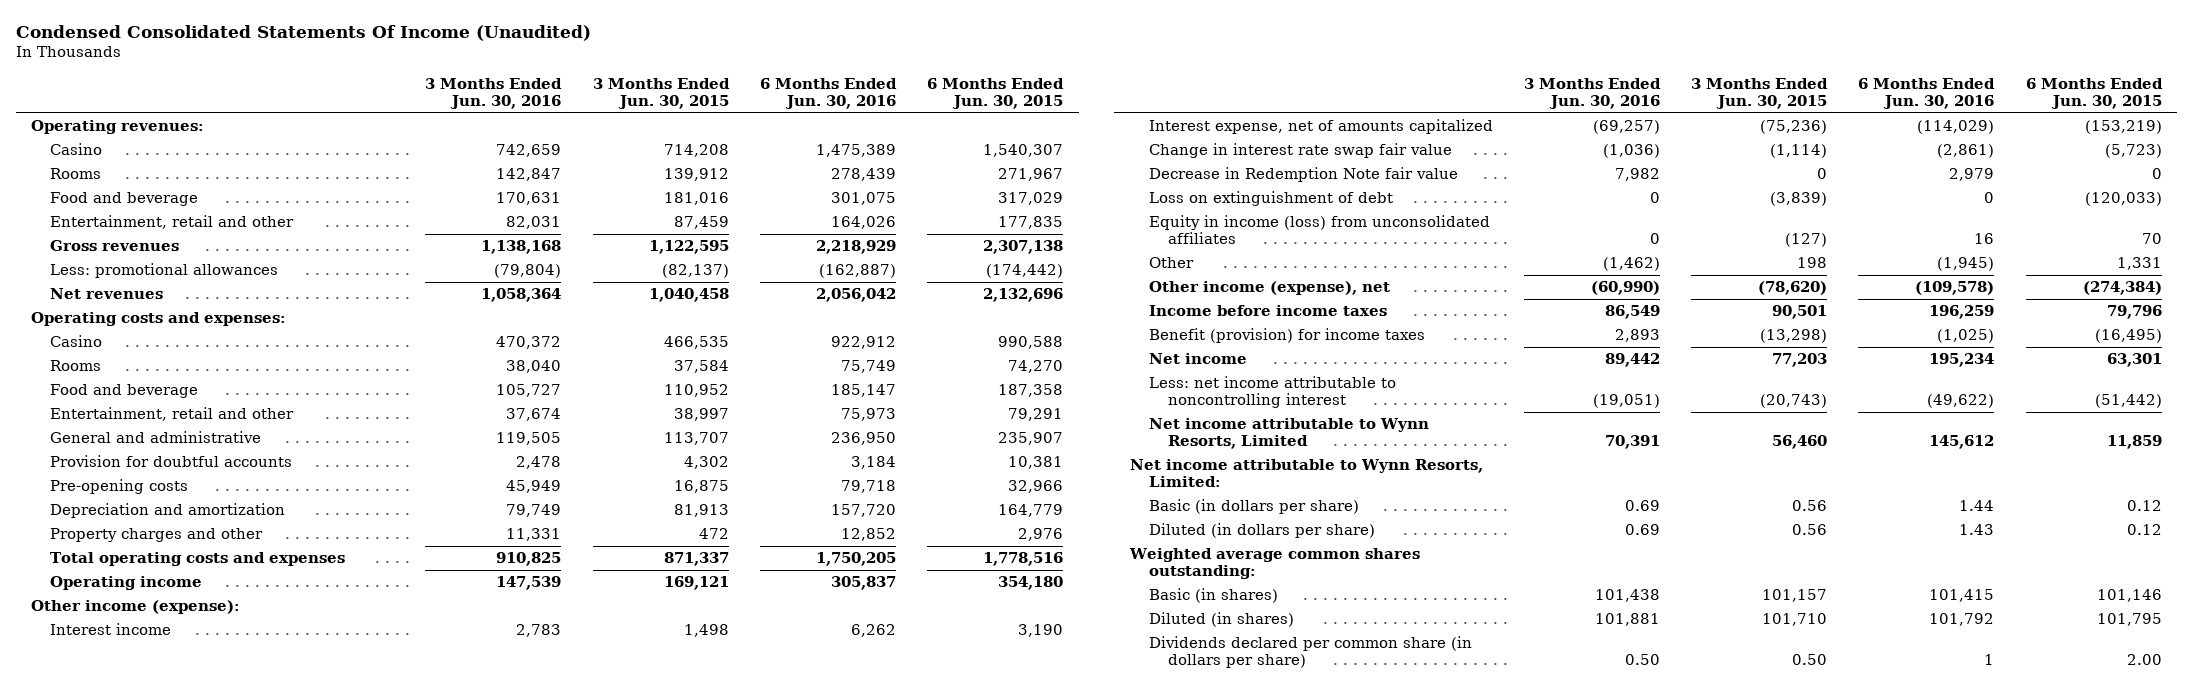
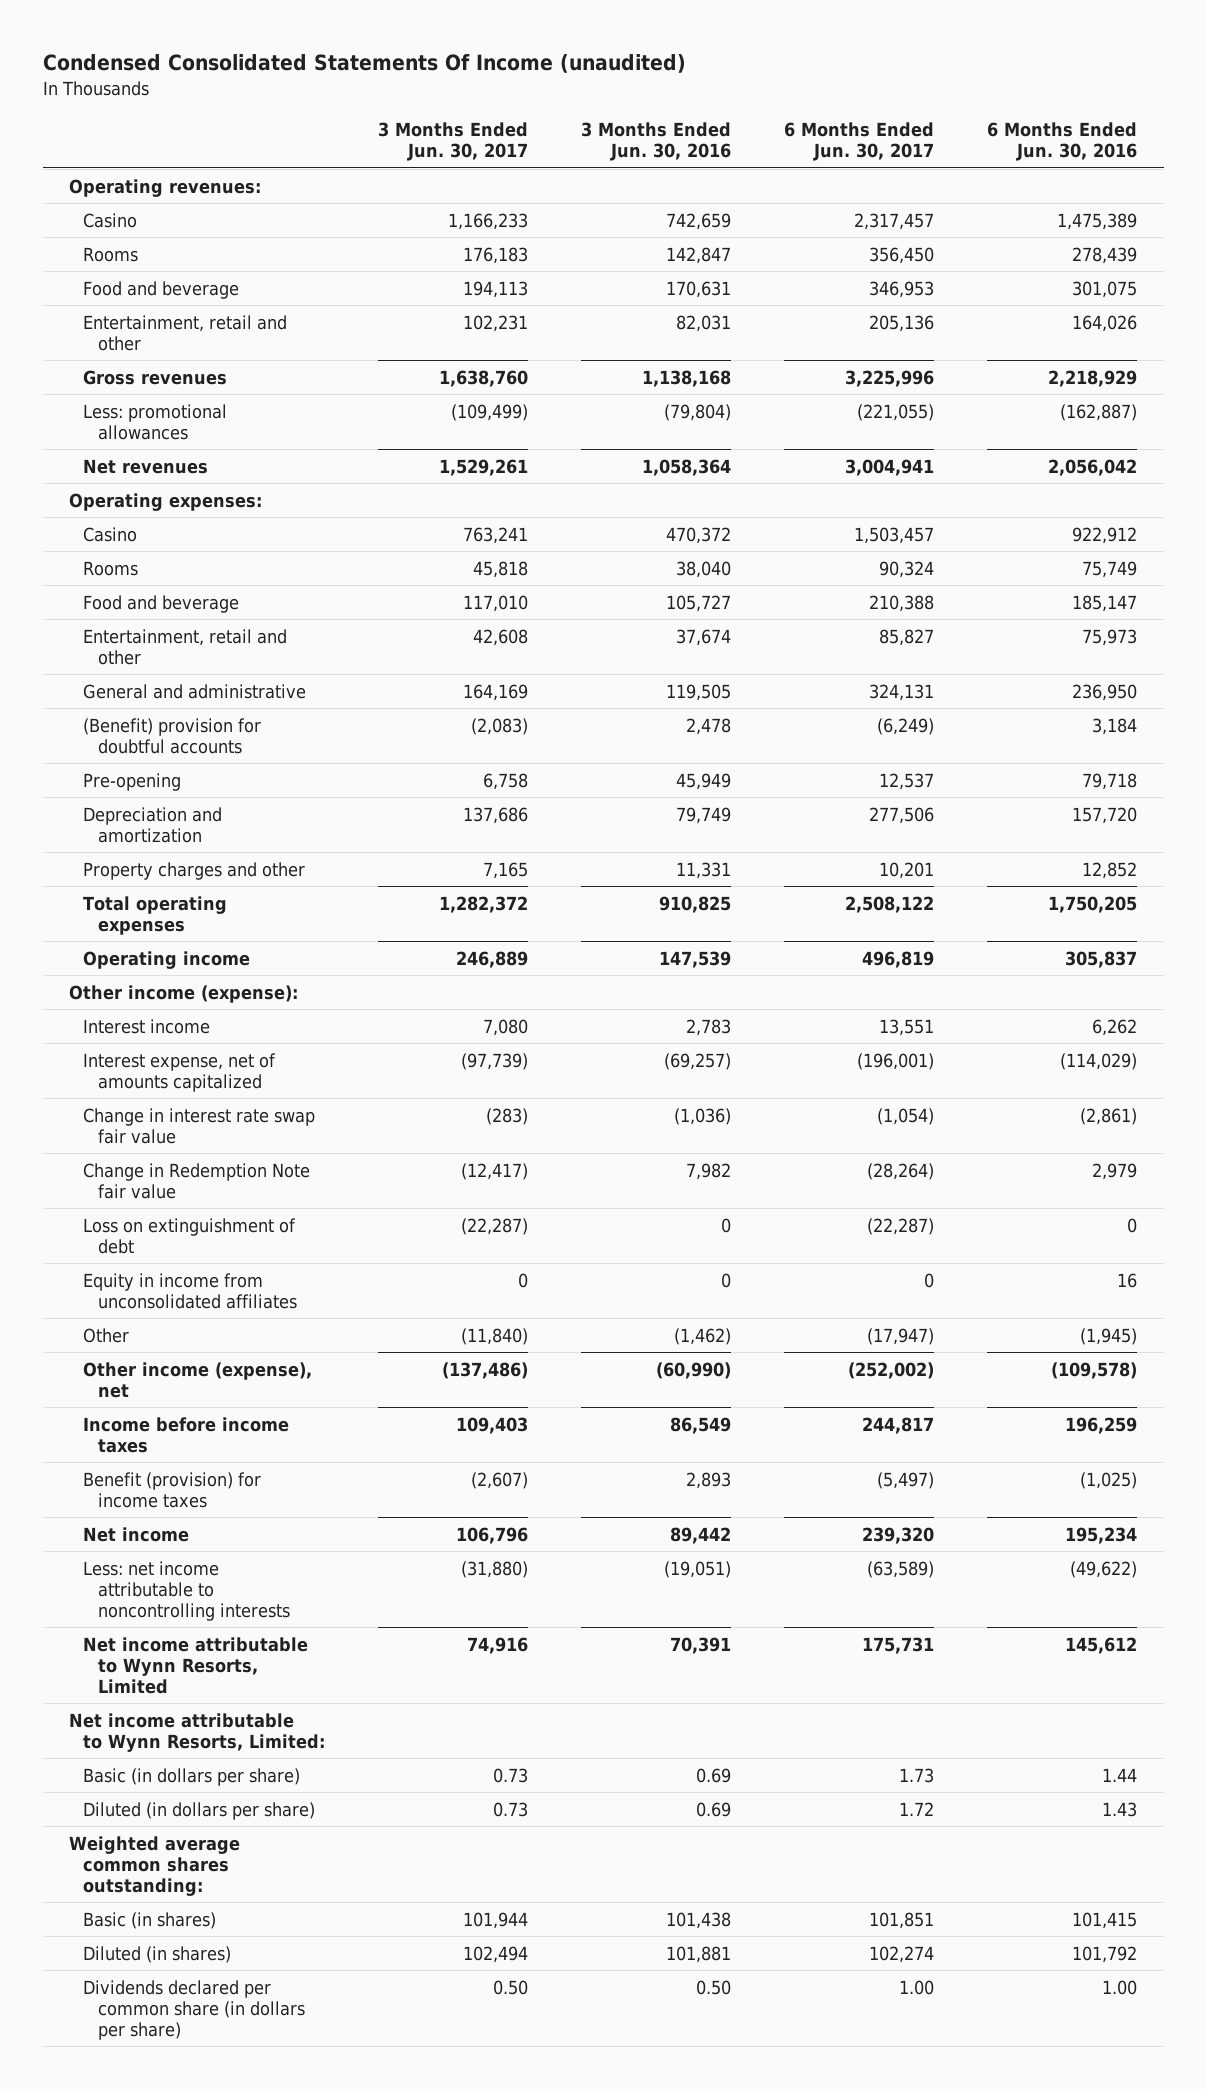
- Condensed Consolidated Statements Of Income (Unaudited)
+ Condensed Consolidated Statements Of Income (unaudited)
- | 3 Months Ended Jun. 30, 2016 | 3 Months Ended Jun. 30, 2015 | 6 Months Ended Jun. 30, 2016 | 6 Months Ended Jun. 30, 2015
+ | 3 Months Ended Jun. 30, 2017 | 3 Months Ended Jun. 30, 2016 | 6 Months Ended Jun. 30, 2017 | 6 Months Ended Jun. 30, 2016
- Operating costs and expenses:
+ Operating expenses:
- Provision for doubtful accounts | 2,478 | 4,302 | 3,184 | 10,381
- Pre-opening costs | 45,949 | 16,875 | 79,718 | 32,966
+ (Benefit) provision for doubtful accounts | (2,083) | 2,478 | (6,249) | 3,184
+ Pre-opening | 6,758 | 45,949 | 12,537 | 79,718
- Total operating costs and expenses | 910,825 | 871,337 | 1,750,205 | 1,778,516
+ Total operating expenses | 1,282,372 | 910,825 | 2,508,122 | 1,750,205
- Decrease in Redemption Note fair value | 7,982 | 0 | 2,979 | 0
+ Change in Redemption Note fair value | (12,417) | 7,982 | (28,264) | 2,979
- Equity in income (loss) from unconsolidated affiliates | 0 | (127) | 16 | 70
+ Equity in income from unconsolidated affiliates | 0 | 0 | 0 | 16
- Less: net income attributable to noncontrolling interest | (19,051) | (20,743) | (49,622) | (51,442)
+ Less: net income attributable to noncontrolling interests | (31,880) | (19,051) | (63,589) | (49,622)
- Dividends declared per common share (in dollars per share) | 0.50 | 0.50 | 1 | 2.00
+ Dividends declared per common share (in dollars per share) | 0.50 | 0.50 | 1.00 | 1.00

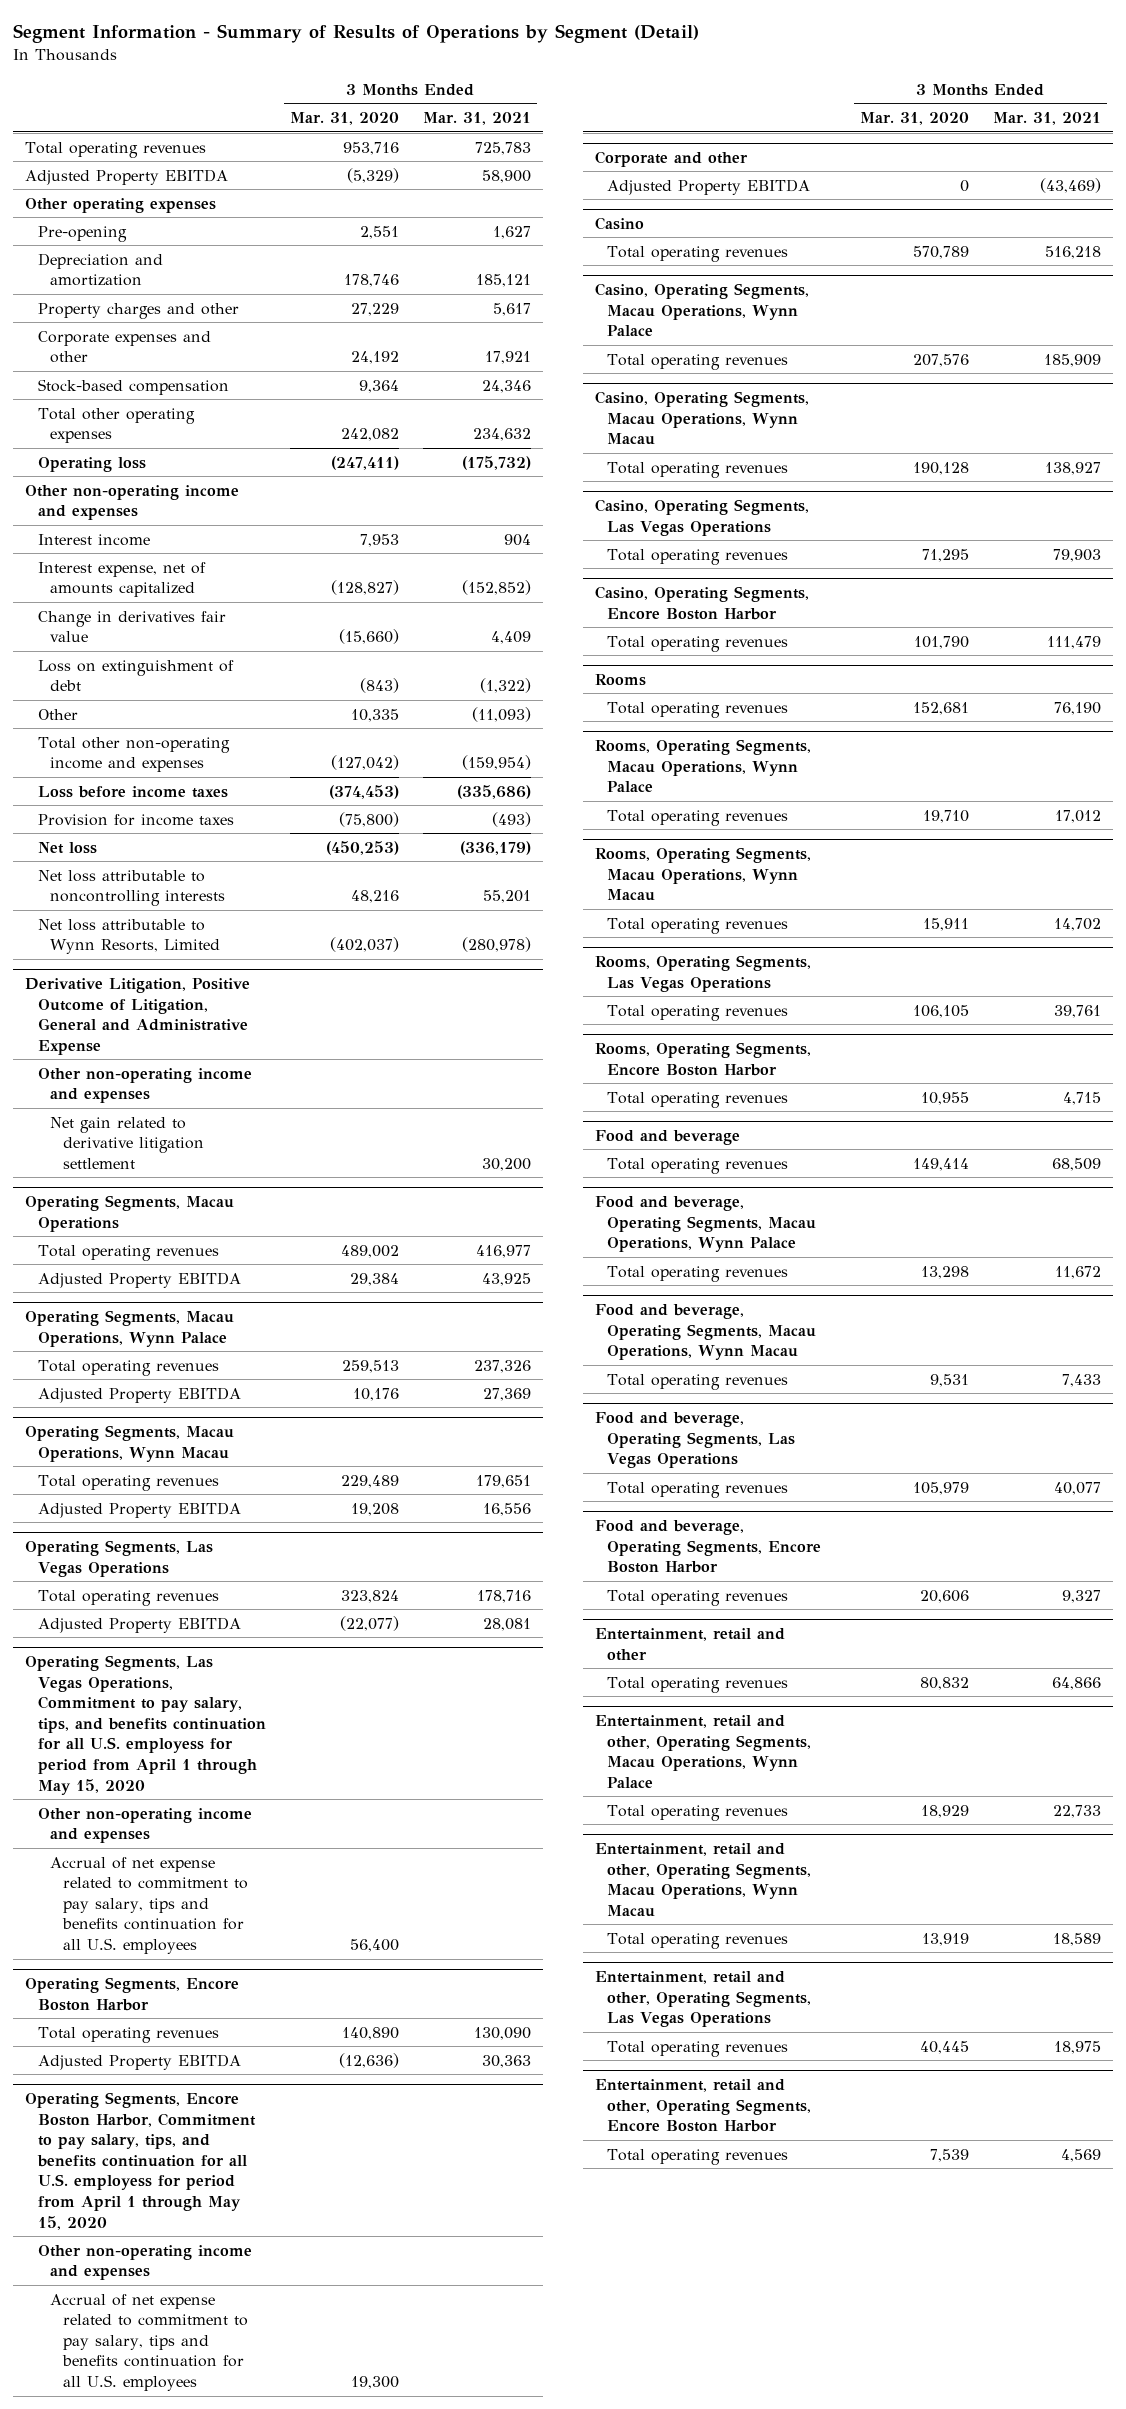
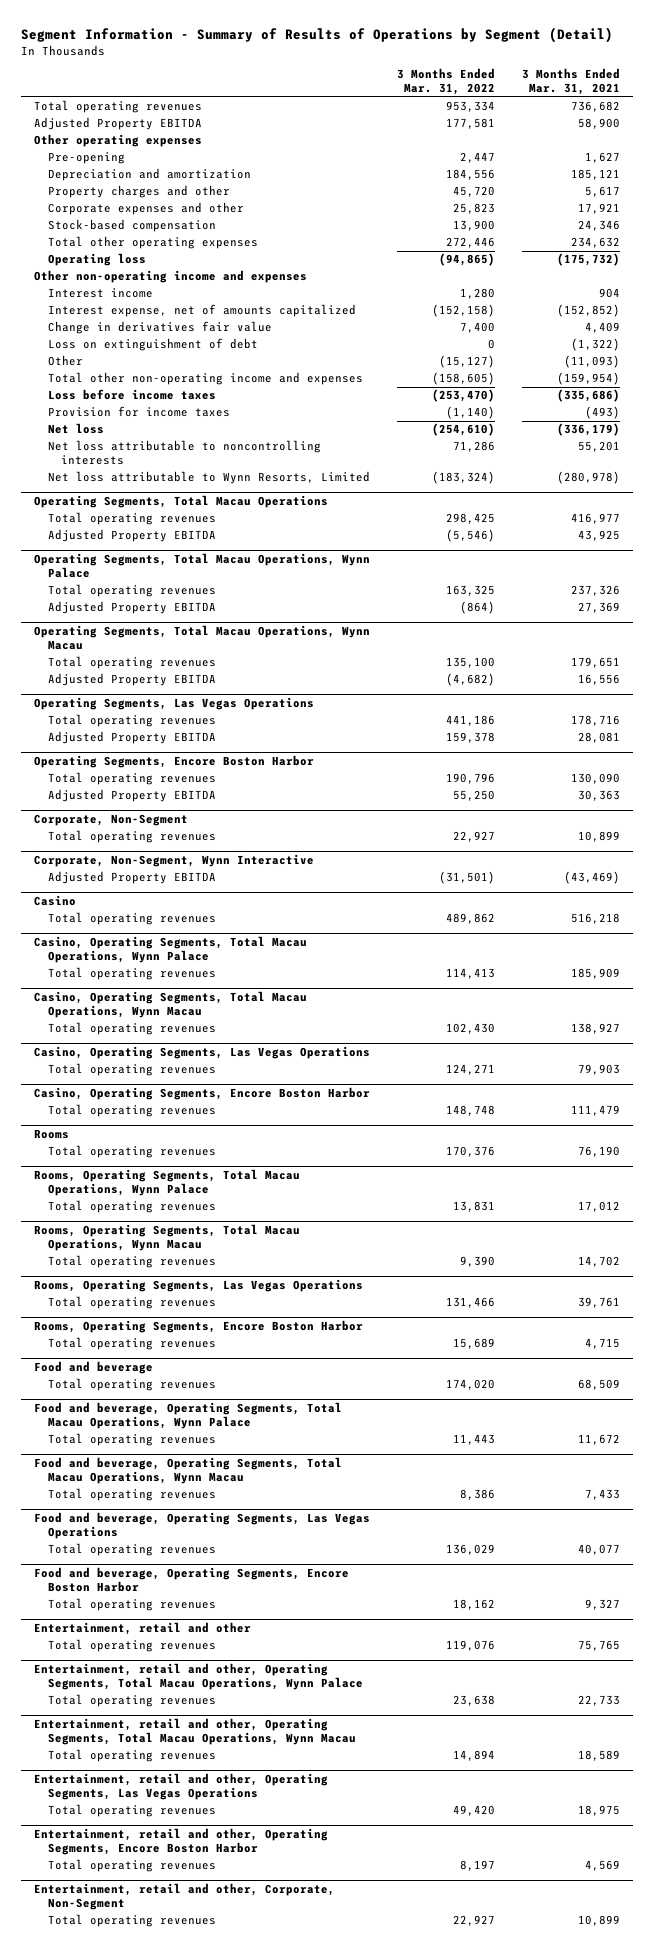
- | 3 Months Ended Mar. 31, 2020 | 3 Months Ended Mar. 31, 2021
+ | 3 Months Ended Mar. 31, 2022 | 3 Months Ended Mar. 31, 2021
- Total operating revenues | 953,716 | 725,783
+ Total operating revenues | 953,334 | 736,682
- Derivative Litigation, Positive Outcome of Litigation, General and Administrative Expense
- Other non-operating income and expenses
- Net gain related to derivative litigation settlement | | 30,200
- Operating Segments, Macau Operations
+ Operating Segments, Total Macau Operations
- Operating Segments, Macau Operations, Wynn Palace
+ Operating Segments, Total Macau Operations, Wynn Palace
- Operating Segments, Macau Operations, Wynn Macau
+ Operating Segments, Total Macau Operations, Wynn Macau
- Operating Segments, Las Vegas Operations, Commitment to pay salary, tips, and benefits continuation for all U.S. employess for period from April 1 through May 15, 2020
- Other non-operating income and expenses
- Accrual of net expense related to commitment to pay salary, tips and benefits continuation for all U.S. employees | 56,400 |
- Operating Segments, Encore Boston Harbor, Commitment to pay salary, tips, and benefits continuation for all U.S. employess for period from April 1 through May 15, 2020
- Other non-operating income and expenses
- Accrual of net expense related to commitment to pay salary, tips and benefits continuation for all U.S. employees | 19,300 |
- Corporate and other
+ Corporate, Non-Segment
+ Total operating revenues | 22,927 | 10,899
+ Corporate, Non-Segment, Wynn Interactive
- Casino, Operating Segments, Macau Operations, Wynn Palace
+ Casino, Operating Segments, Total Macau Operations, Wynn Palace
- Casino, Operating Segments, Macau Operations, Wynn Macau
+ Casino, Operating Segments, Total Macau Operations, Wynn Macau
- Rooms, Operating Segments, Macau Operations, Wynn Palace
+ Rooms, Operating Segments, Total Macau Operations, Wynn Palace
- Rooms, Operating Segments, Macau Operations, Wynn Macau
+ Rooms, Operating Segments, Total Macau Operations, Wynn Macau
- Food and beverage, Operating Segments, Macau Operations, Wynn Palace
+ Food and beverage, Operating Segments, Total Macau Operations, Wynn Palace
- Food and beverage, Operating Segments, Macau Operations, Wynn Macau
+ Food and beverage, Operating Segments, Total Macau Operations, Wynn Macau
@ Entertainment, retail and other
- Total operating revenues | 80,832 | 64,866
- Entertainment, retail and other, Operating Segments, Macau Operations, Wynn Palace
@ Entertainment, retail and other
+ Total operating revenues | 119,076 | 75,765
+ Entertainment, retail and other, Operating Segments, Total Macau Operations, Wynn Palace
- Entertainment, retail and other, Operating Segments, Macau Operations, Wynn Macau
+ Entertainment, retail and other, Operating Segments, Total Macau Operations, Wynn Macau
+ Entertainment, retail and other, Corporate, Non-Segment
+ Total operating revenues | 22,927 | 10,899

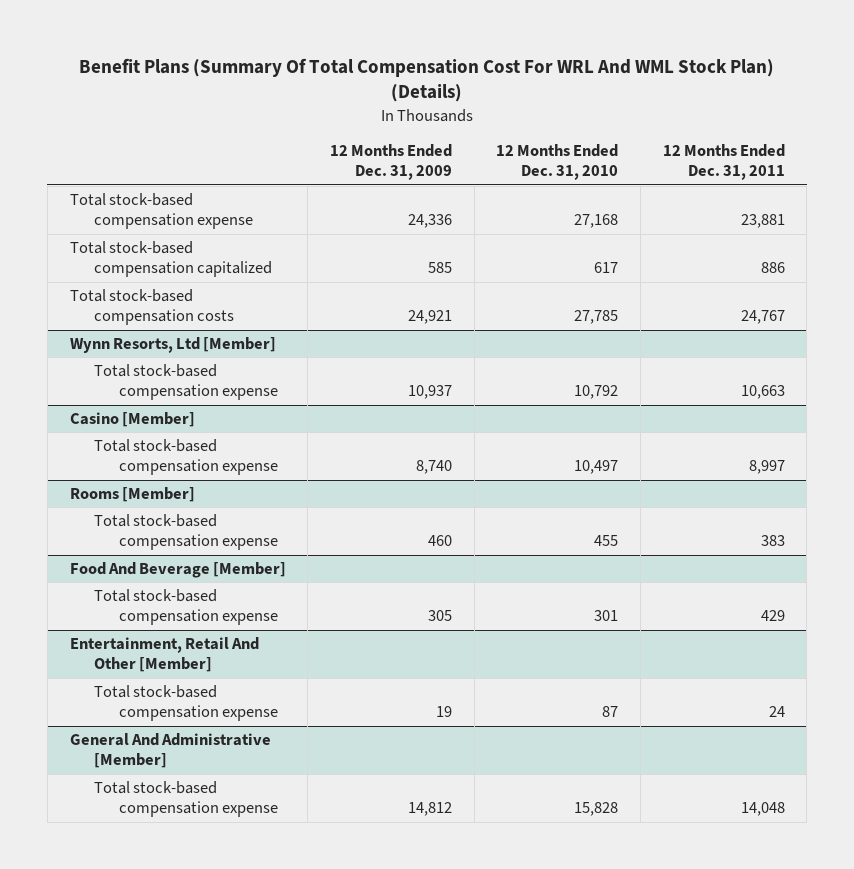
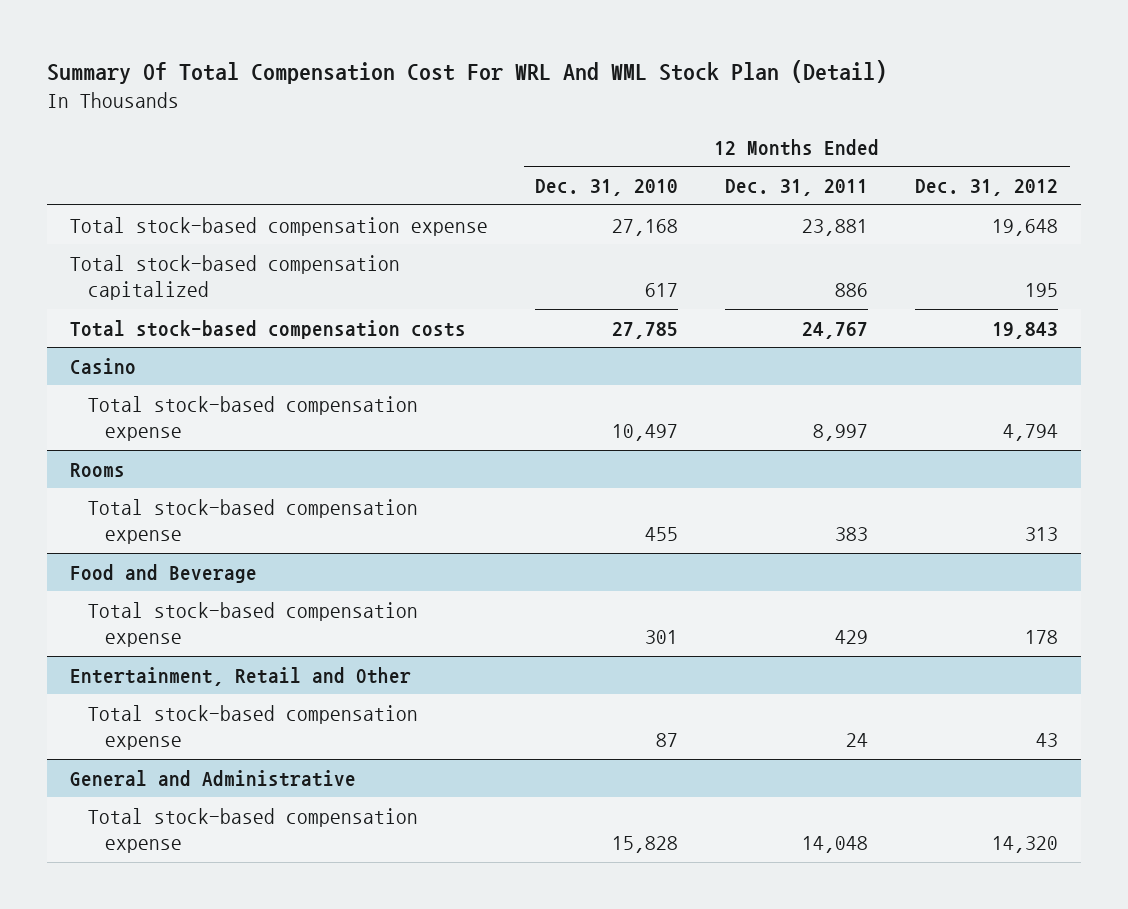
- Benefit Plans (Summary Of Total Compensation Cost For WRL And WML Stock Plan) (Details)
+ Summary Of Total Compensation Cost For WRL And WML Stock Plan (Detail)
- | 12 Months Ended Dec. 31, 2009 | 12 Months Ended Dec. 31, 2010 | 12 Months Ended Dec. 31, 2011
+ | 12 Months Ended Dec. 31, 2010 | 12 Months Ended Dec. 31, 2011 | 12 Months Ended Dec. 31, 2012
- Wynn Resorts, Ltd [Member]
- Total stock-based compensation expense | 10,937 | 10,792 | 10,663
- Casino [Member]
+ Casino
- Rooms [Member]
+ Rooms
- Food And Beverage [Member]
+ Food and Beverage
- Entertainment, Retail And Other [Member]
+ Entertainment, Retail and Other
- General And Administrative [Member]
+ General and Administrative

